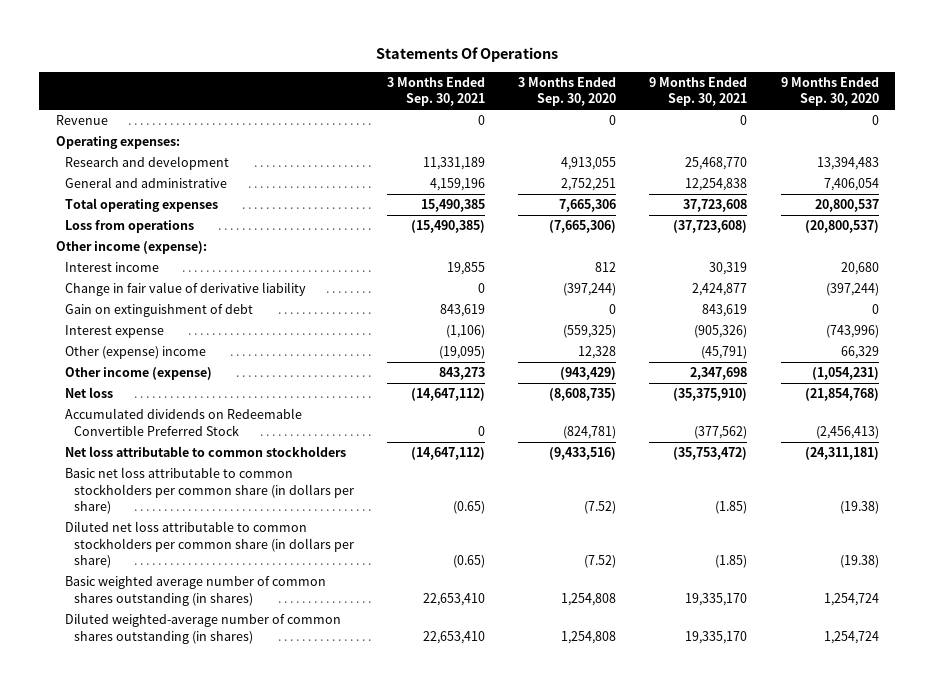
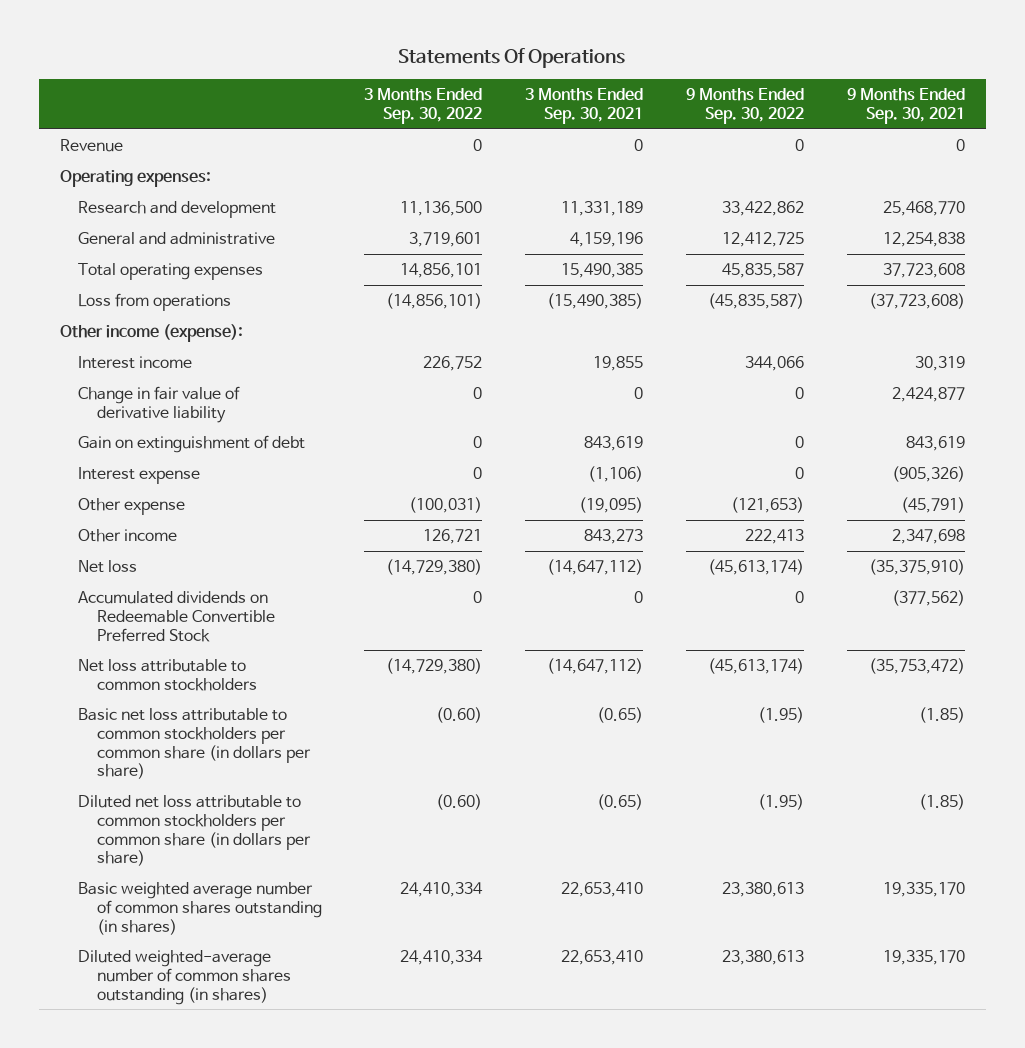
- | 3 Months Ended Sep. 30, 2021 | 3 Months Ended Sep. 30, 2020 | 9 Months Ended Sep. 30, 2021 | 9 Months Ended Sep. 30, 2020
+ | 3 Months Ended Sep. 30, 2022 | 3 Months Ended Sep. 30, 2021 | 9 Months Ended Sep. 30, 2022 | 9 Months Ended Sep. 30, 2021
- Other (expense) income | (19,095) | 12,328 | (45,791) | 66,329
- Other income (expense) | 843,273 | (943,429) | 2,347,698 | (1,054,231)
+ Other expense | (100,031) | (19,095) | (121,653) | (45,791)
+ Other income | 126,721 | 843,273 | 222,413 | 2,347,698

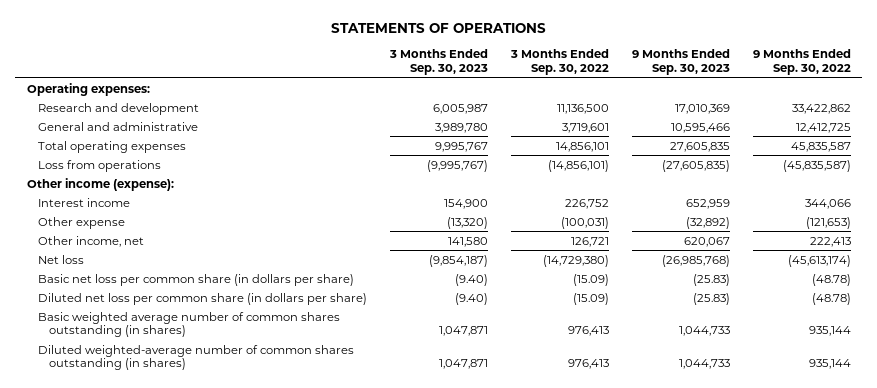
- Statements Of Operations
+ STATEMENTS OF OPERATIONS
- | 3 Months Ended Sep. 30, 2022 | 3 Months Ended Sep. 30, 2021 | 9 Months Ended Sep. 30, 2022 | 9 Months Ended Sep. 30, 2021
+ | 3 Months Ended Sep. 30, 2023 | 3 Months Ended Sep. 30, 2022 | 9 Months Ended Sep. 30, 2023 | 9 Months Ended Sep. 30, 2022
- Revenue | 0 | 0 | 0 | 0
- Change in fair value of derivative liability | 0 | 0 | 0 | 2,424,877
- Gain on extinguishment of debt | 0 | 843,619 | 0 | 843,619
- Interest expense | 0 | (1,106) | 0 | (905,326)
- Other income | 126,721 | 843,273 | 222,413 | 2,347,698
+ Other income, net | 141,580 | 126,721 | 620,067 | 222,413
- Accumulated dividends on Redeemable Convertible Preferred Stock | 0 | 0 | 0 | (377,562)
- Net loss attributable to common stockholders | (14,729,380) | (14,647,112) | (45,613,174) | (35,753,472)
- Basic net loss attributable to common stockholders per common share (in dollars per share) | (0.60) | (0.65) | (1.95) | (1.85)
- Diluted net loss attributable to common stockholders per common share (in dollars per share) | (0.60) | (0.65) | (1.95) | (1.85)
- Basic weighted average number of common shares outstanding (in shares) | 24,410,334 | 22,653,410 | 23,380,613 | 19,335,170
- Diluted weighted-average number of common shares outstanding (in shares) | 24,410,334 | 22,653,410 | 23,380,613 | 19,335,170
+ Basic net loss per common share (in dollars per share) | (9.40) | (15.09) | (25.83) | (48.78)
+ Diluted net loss per common share (in dollars per share) | (9.40) | (15.09) | (25.83) | (48.78)
+ Basic weighted average number of common shares outstanding (in shares) | 1,047,871 | 976,413 | 1,044,733 | 935,144
+ Diluted weighted-average number of common shares outstanding (in shares) | 1,047,871 | 976,413 | 1,044,733 | 935,144

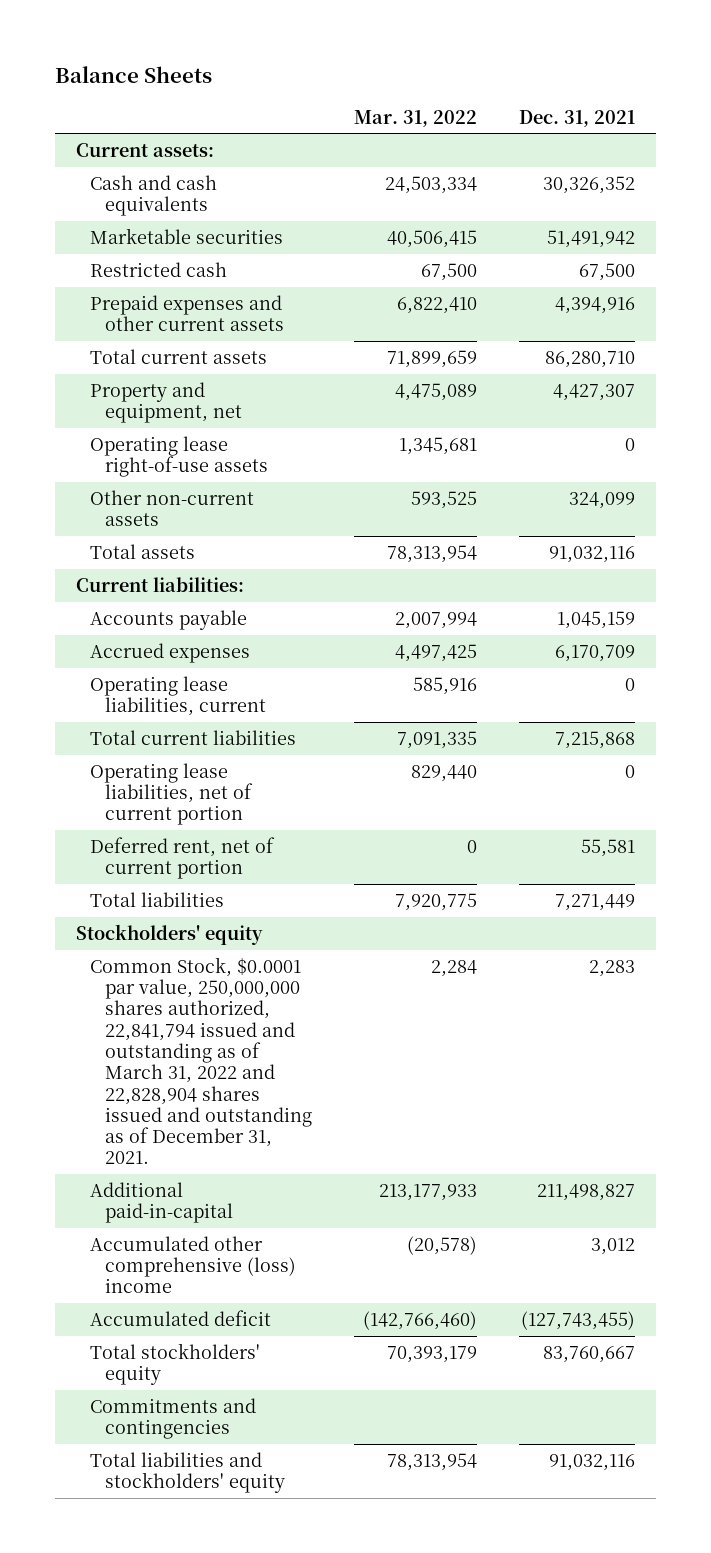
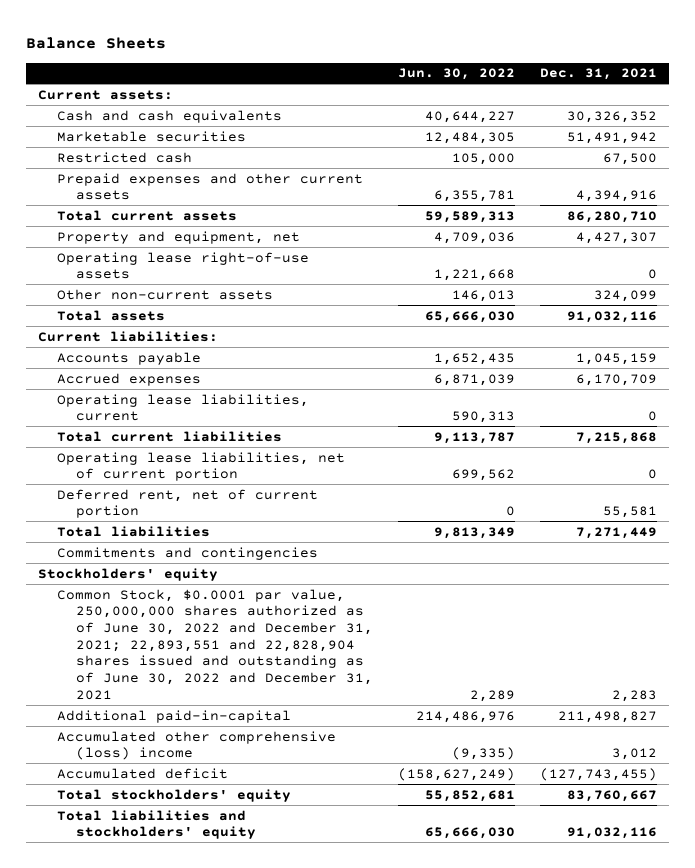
- | Mar. 31, 2022 | Dec. 31, 2021
+ | Jun. 30, 2022 | Dec. 31, 2021
moved up: Commitments and contingencies
- Common Stock, $0.0001 par value, 250,000,000 shares authorized, 22,841,794 issued and outstanding as of March 31, 2022 and 22,828,904 shares issued and outstanding as of December 31, 2021. | 2,284 | 2,283
+ Common Stock, $0.0001 par value, 250,000,000 shares authorized as of June 30, 2022 and December 31, 2021; 22,893,551 and 22,828,904 shares issued and outstanding as of June 30, 2022 and December 31, 2021 | 2,289 | 2,283

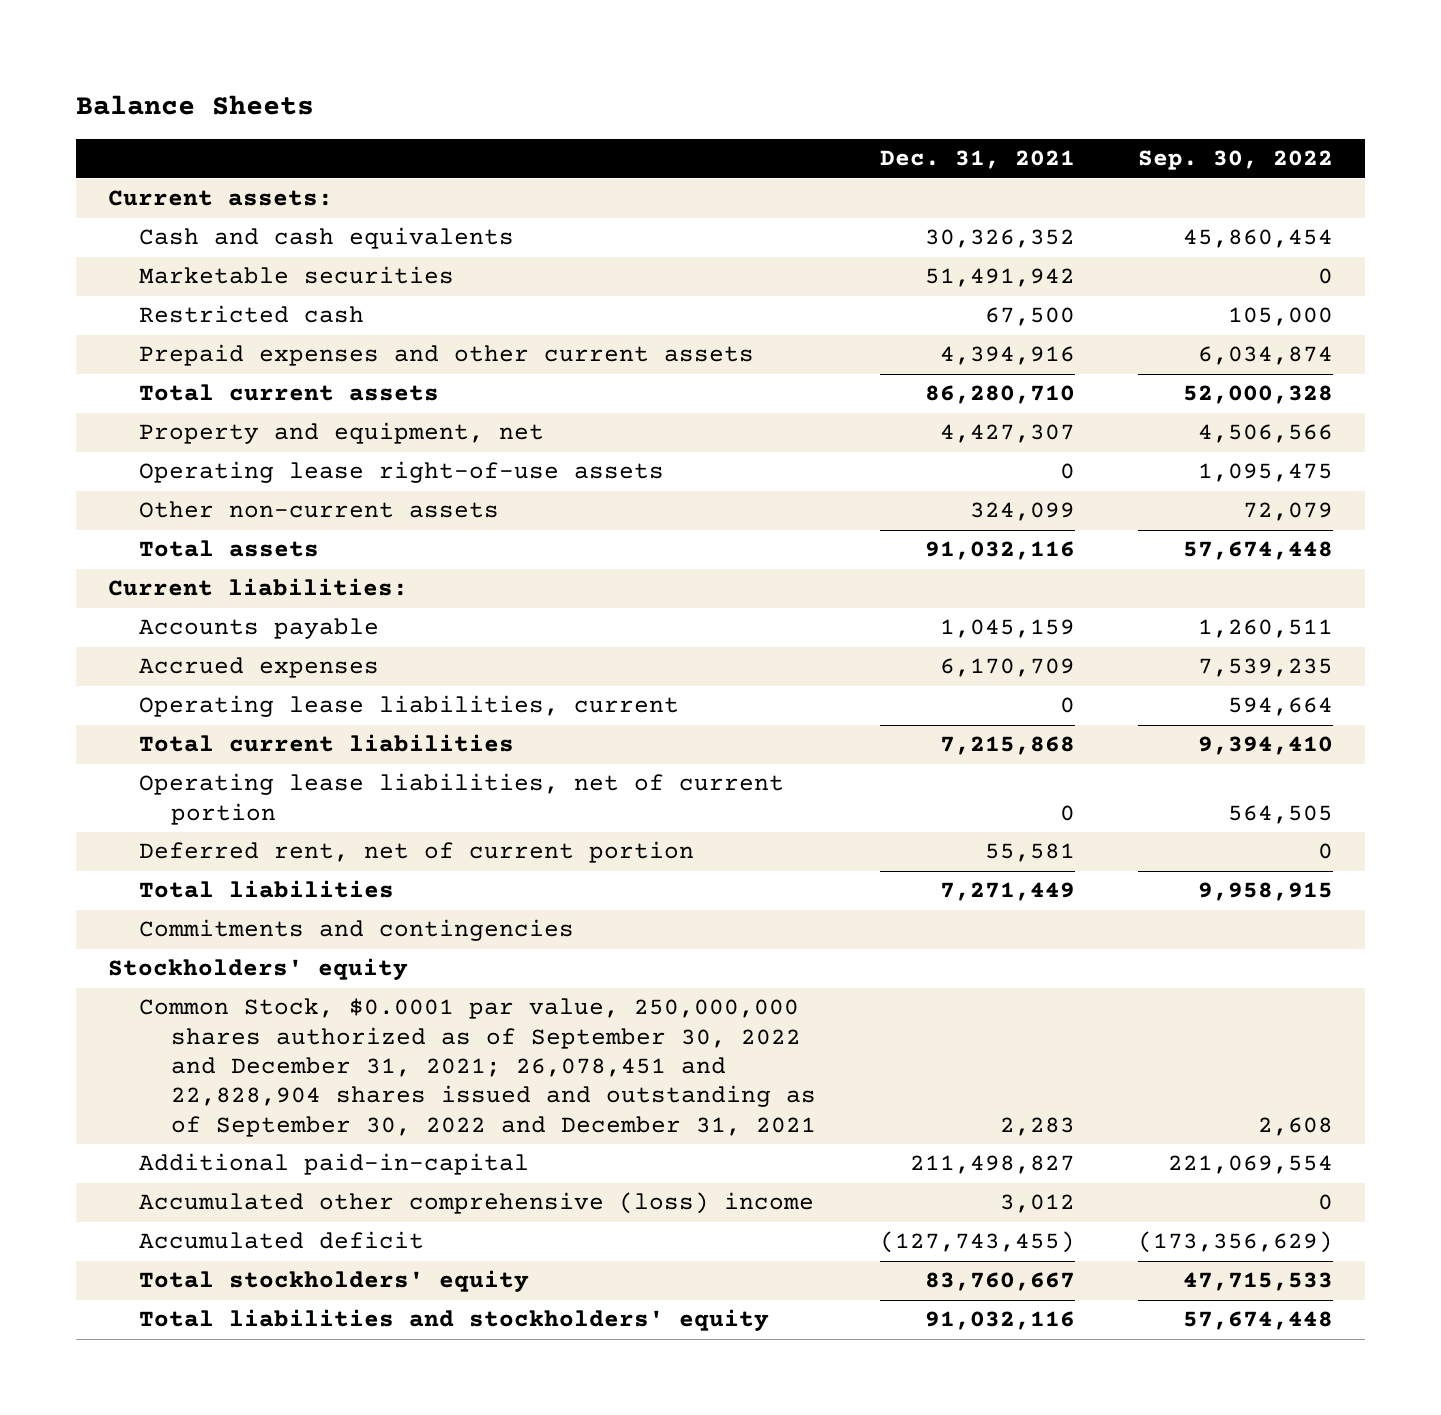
- | Jun. 30, 2022 | Dec. 31, 2021
+ | Dec. 31, 2021 | Sep. 30, 2022
- Common Stock, $0.0001 par value, 250,000,000 shares authorized as of June 30, 2022 and December 31, 2021; 22,893,551 and 22,828,904 shares issued and outstanding as of June 30, 2022 and December 31, 2021 | 2,289 | 2,283
+ Common Stock, $0.0001 par value, 250,000,000 shares authorized as of September 30, 2022 and December 31, 2021; 26,078,451 and 22,828,904 shares issued and outstanding as of September 30, 2022 and December 31, 2021 | 2,283 | 2,608

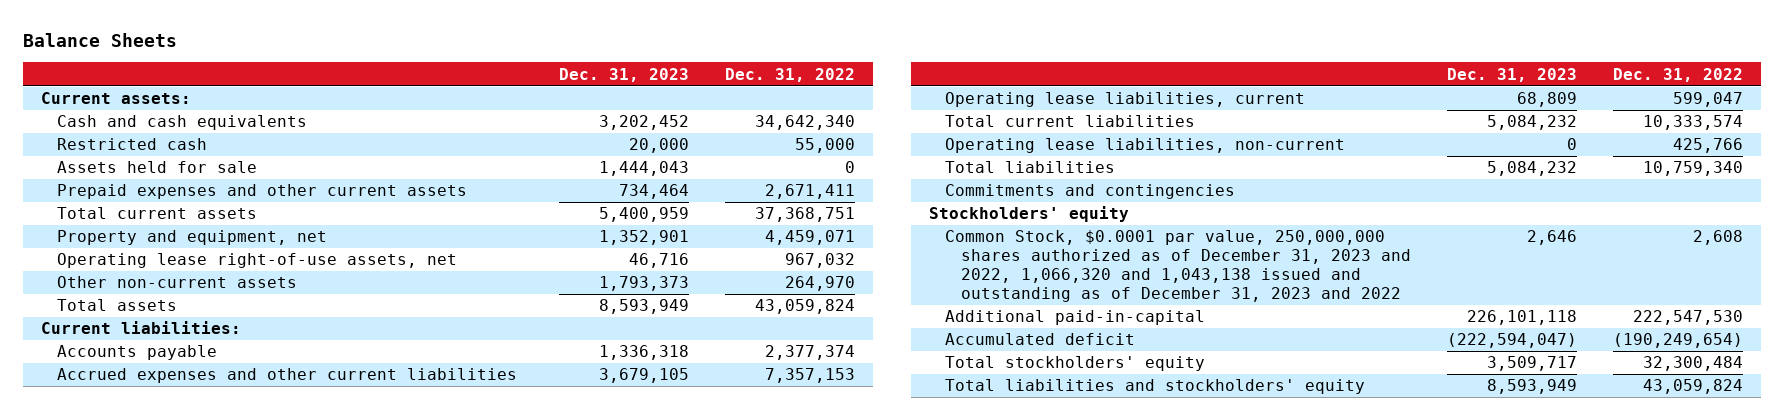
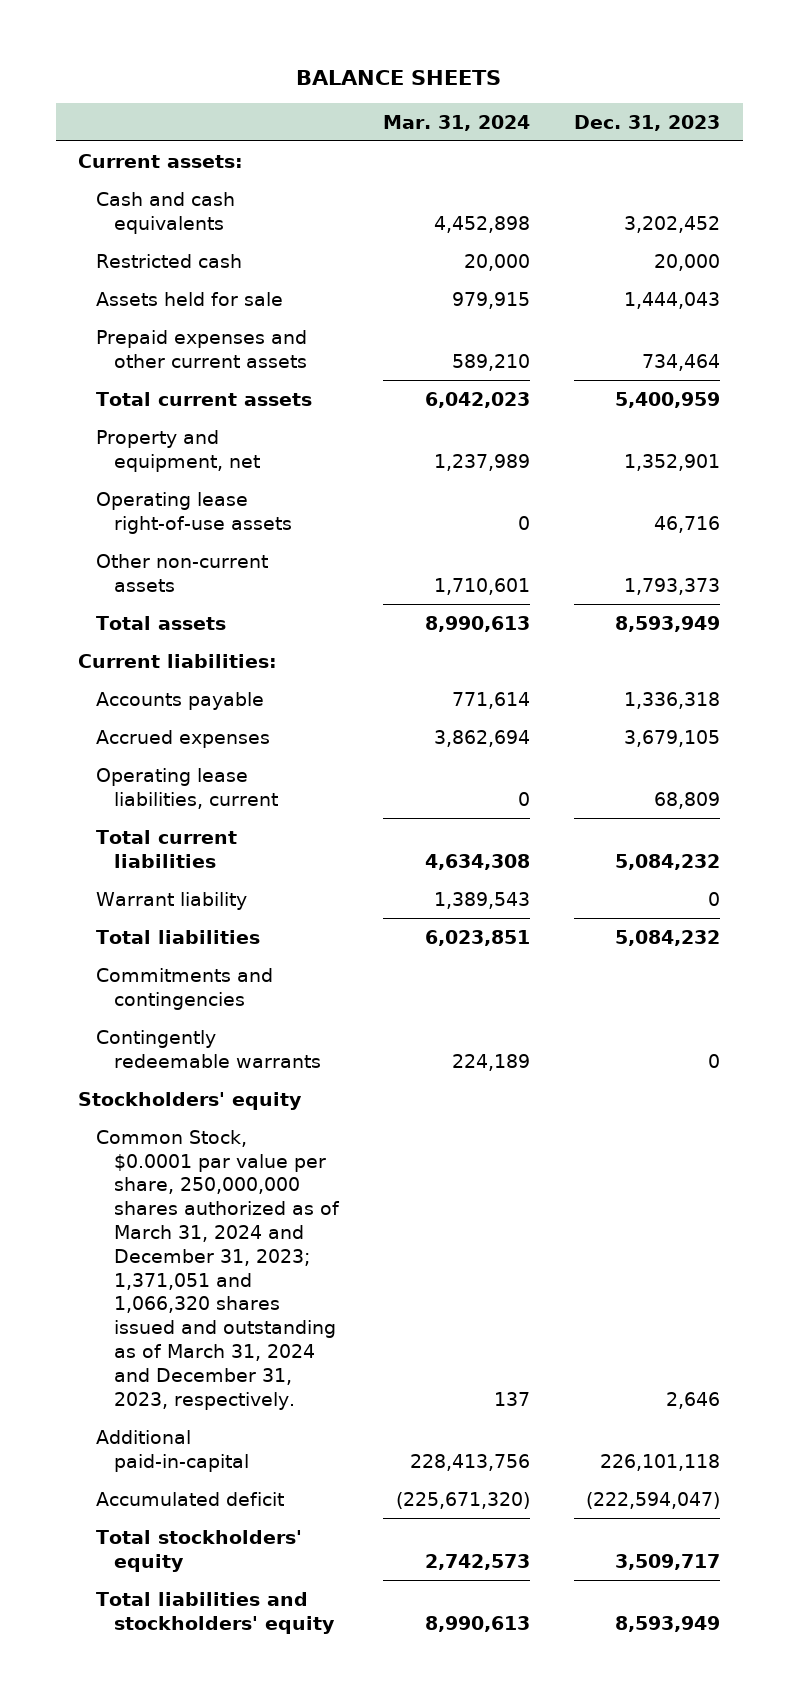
- Balance Sheets
+ BALANCE SHEETS
- | Dec. 31, 2023 | Dec. 31, 2022
+ | Mar. 31, 2024 | Dec. 31, 2023
- Operating lease right-of-use assets, net | 46,716 | 967,032
+ Operating lease right-of-use assets | 0 | 46,716
- Accrued expenses and other current liabilities | 3,679,105 | 7,357,153
+ Accrued expenses | 3,862,694 | 3,679,105
- Operating lease liabilities, non-current | 0 | 425,766
+ Warrant liability | 1,389,543 | 0
+ Contingently redeemable warrants | 224,189 | 0
- Common Stock, $0.0001 par value, 250,000,000 shares authorized as of December 31, 2023 and 2022, 1,066,320 and 1,043,138 issued and outstanding as of December 31, 2023 and 2022 | 2,646 | 2,608
+ Common Stock, $0.0001 par value per share, 250,000,000 shares authorized as of March 31, 2024 and December 31, 2023; 1,371,051 and 1,066,320 shares issued and outstanding as of March 31, 2024 and December 31, 2023, respectively. | 137 | 2,646

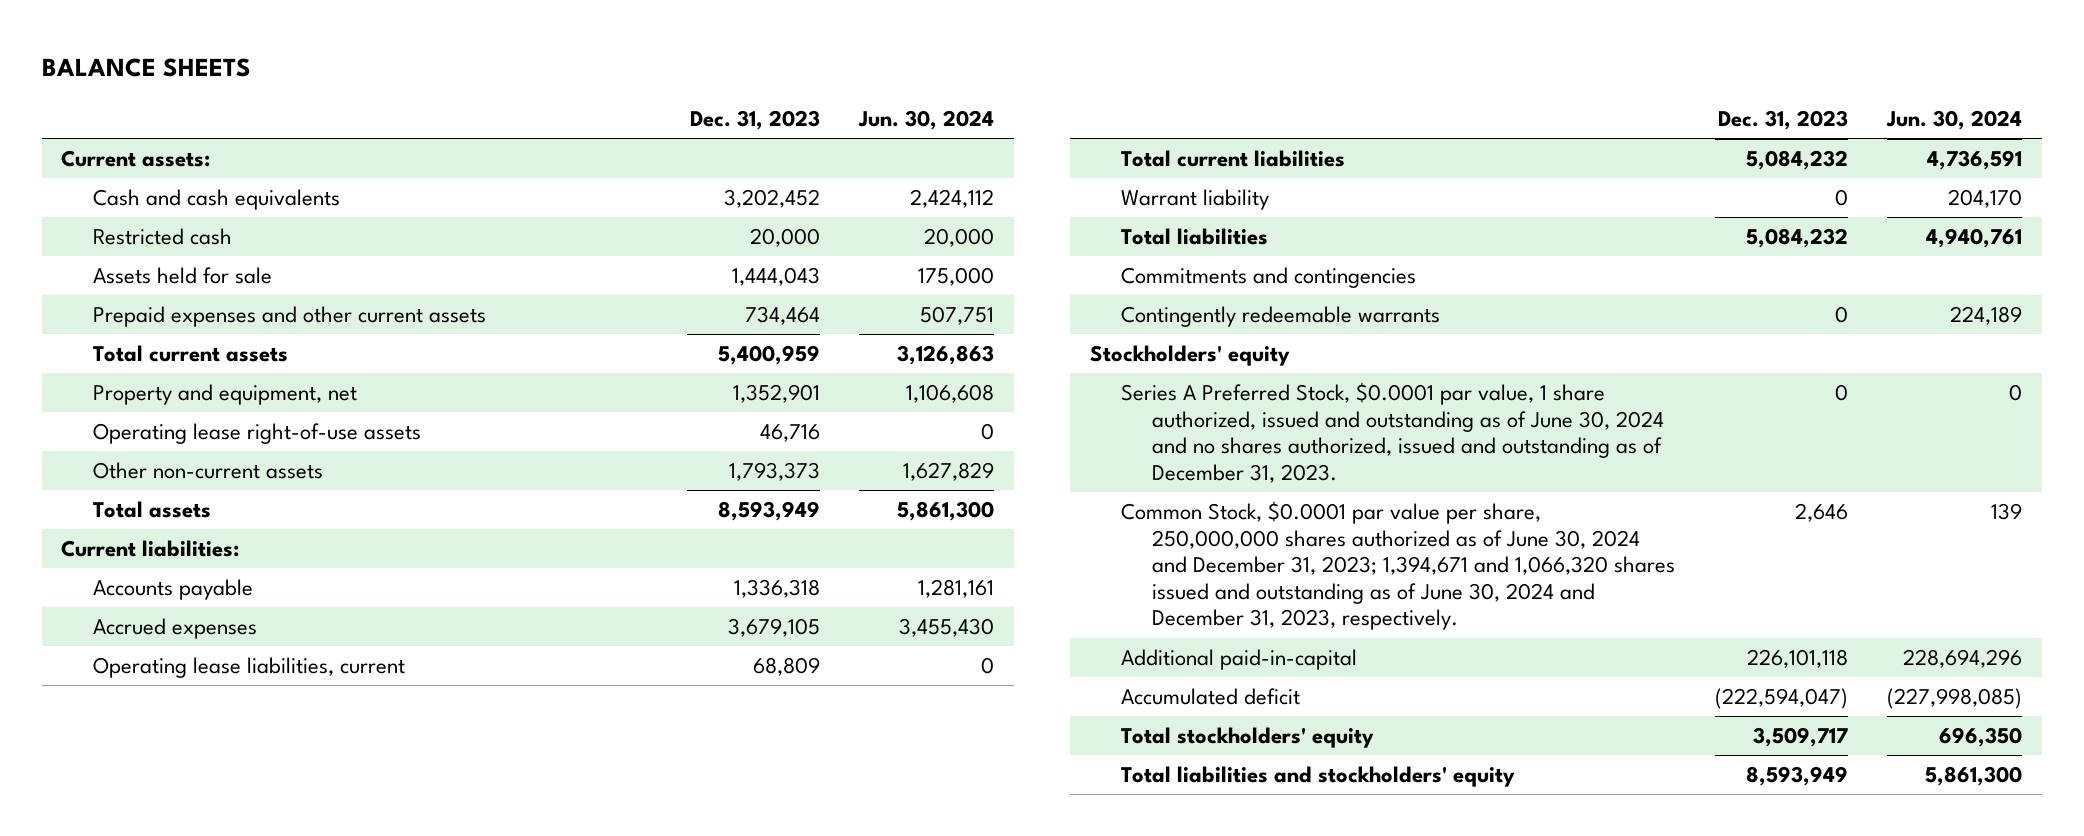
- | Mar. 31, 2024 | Dec. 31, 2023
+ | Dec. 31, 2023 | Jun. 30, 2024
- Common Stock, $0.0001 par value per share, 250,000,000 shares authorized as of March 31, 2024 and December 31, 2023; 1,371,051 and 1,066,320 shares issued and outstanding as of March 31, 2024 and December 31, 2023, respectively. | 137 | 2,646
+ Series A Preferred Stock, $0.0001 par value, 1 share authorized, issued and outstanding as of June 30, 2024 and no shares authorized, issued and outstanding as of December 31, 2023. | 0 | 0
+ Common Stock, $0.0001 par value per share, 250,000,000 shares authorized as of June 30, 2024 and December 31, 2023; 1,394,671 and 1,066,320 shares issued and outstanding as of June 30, 2024 and December 31, 2023, respectively. | 2,646 | 139

